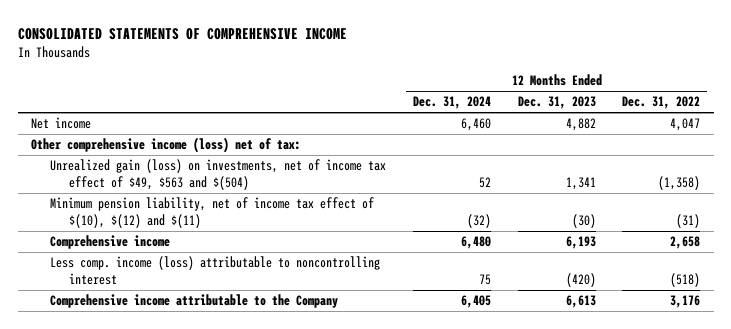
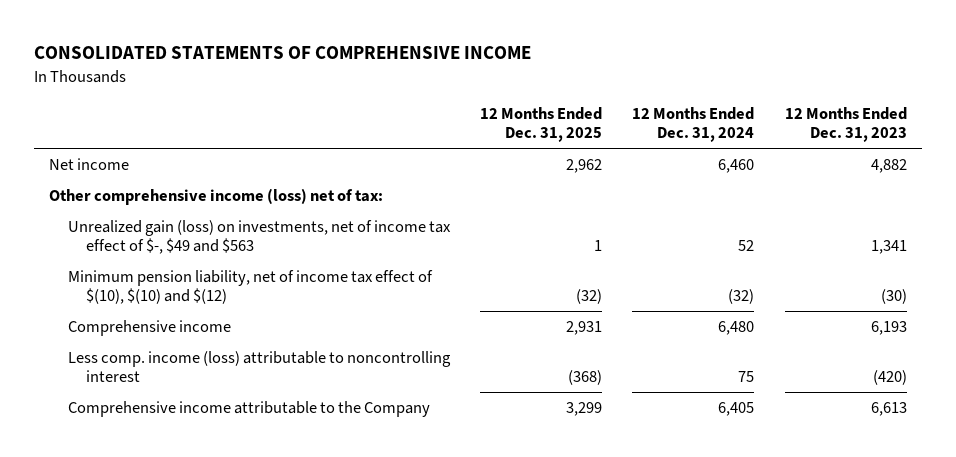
- | 12 Months Ended Dec. 31, 2024 | 12 Months Ended Dec. 31, 2023 | 12 Months Ended Dec. 31, 2022
+ | 12 Months Ended Dec. 31, 2025 | 12 Months Ended Dec. 31, 2024 | 12 Months Ended Dec. 31, 2023
- Unrealized gain (loss) on investments, net of income tax effect of $49, $563 and $(504) | 52 | 1,341 | (1,358)
- Minimum pension liability, net of income tax effect of $(10), $(12) and $(11) | (32) | (30) | (31)
+ Unrealized gain (loss) on investments, net of income tax effect of $-, $49 and $563 | 1 | 52 | 1,341
+ Minimum pension liability, net of income tax effect of $(10), $(10) and $(12) | (32) | (32) | (30)

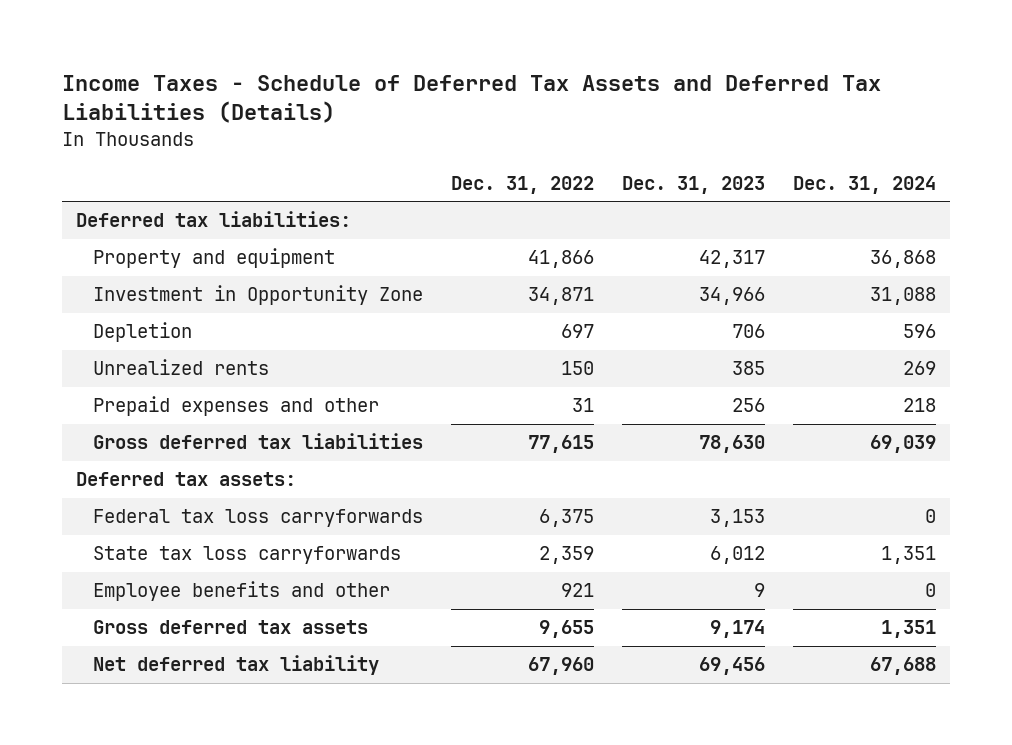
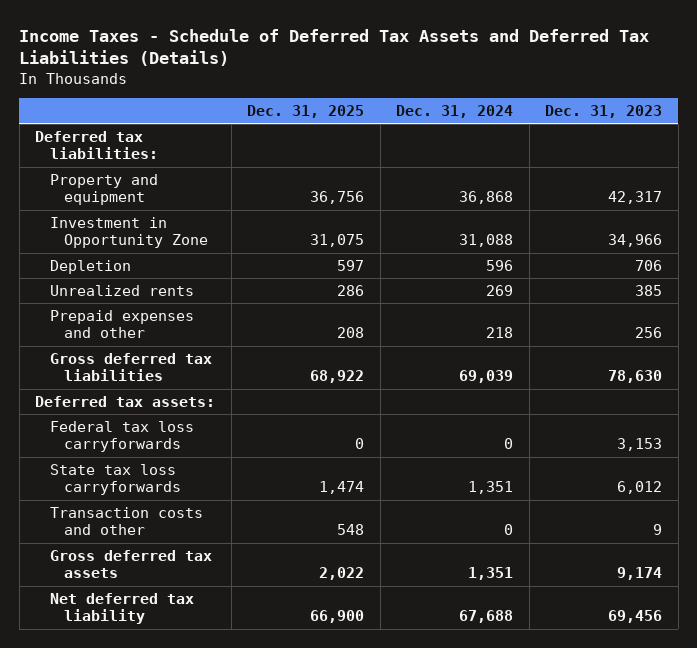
- | Dec. 31, 2022 | Dec. 31, 2023 | Dec. 31, 2024
+ | Dec. 31, 2025 | Dec. 31, 2024 | Dec. 31, 2023
- Employee benefits and other | 921 | 9 | 0
+ Transaction costs and other | 548 | 0 | 9

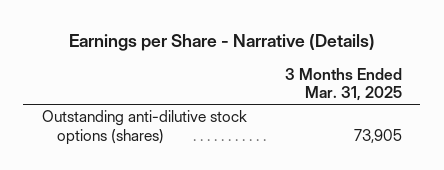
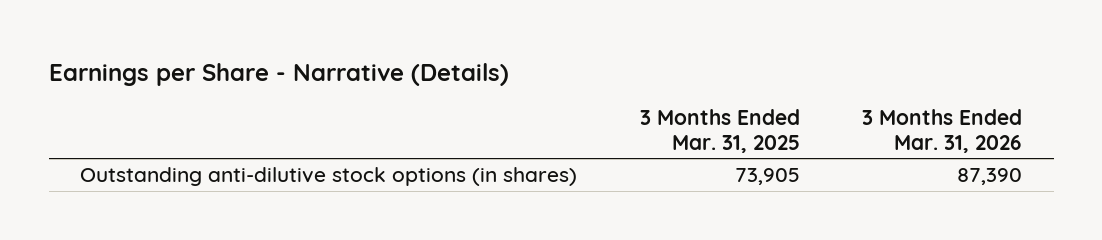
- | 3 Months Ended Mar. 31, 2025
+ | 3 Months Ended Mar. 31, 2025 | 3 Months Ended Mar. 31, 2026
- Outstanding anti-dilutive stock options (shares) | 73,905
+ Outstanding anti-dilutive stock options (in shares) | 73,905 | 87,390

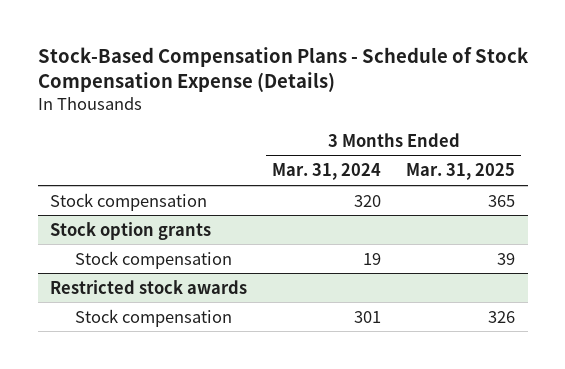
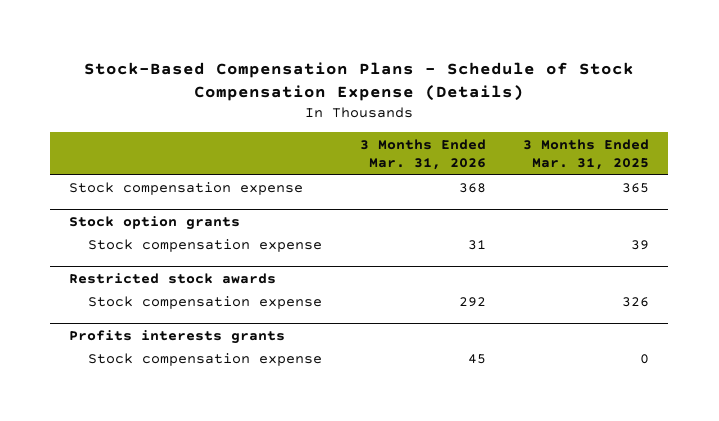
- | 3 Months Ended Mar. 31, 2024 | 3 Months Ended Mar. 31, 2025
+ | 3 Months Ended Mar. 31, 2026 | 3 Months Ended Mar. 31, 2025
- Stock compensation | 320 | 365
+ Stock compensation expense | 368 | 365
@ Stock option grants
- Stock compensation | 19 | 39
+ Stock compensation expense | 31 | 39
@ Restricted stock awards
- Stock compensation | 301 | 326
+ Stock compensation expense | 292 | 326
+ Profits interests grants
+ Stock compensation expense | 45 | 0

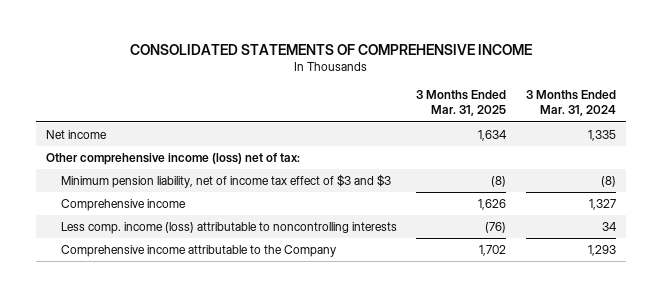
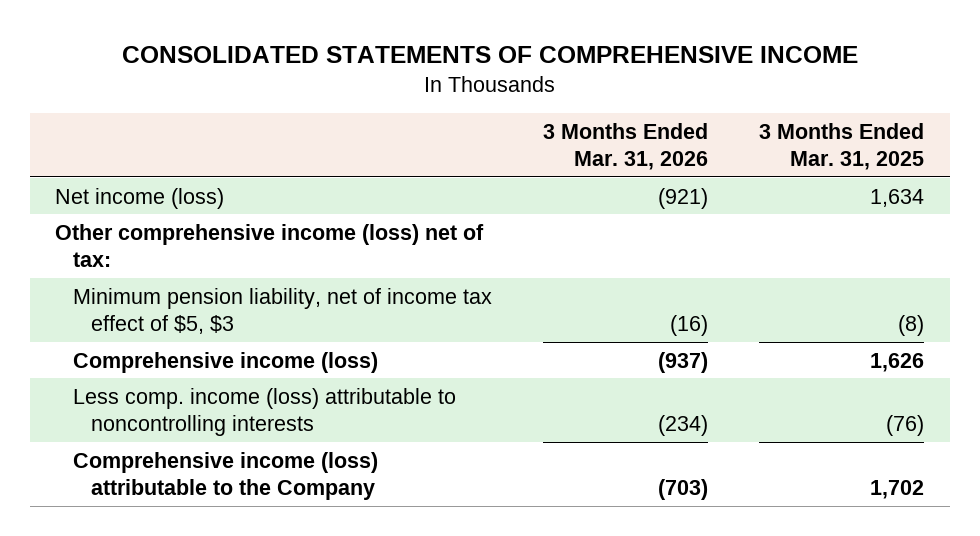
- | 3 Months Ended Mar. 31, 2025 | 3 Months Ended Mar. 31, 2024
+ | 3 Months Ended Mar. 31, 2026 | 3 Months Ended Mar. 31, 2025
- Net income | 1,634 | 1,335
+ Net income (loss) | (921) | 1,634
- Minimum pension liability, net of income tax effect of $3 and $3 | (8) | (8)
- Comprehensive income | 1,626 | 1,327
+ Minimum pension liability, net of income tax effect of $5, $3 | (16) | (8)
+ Comprehensive income (loss) | (937) | 1,626
- Comprehensive income attributable to the Company | 1,702 | 1,293
+ Comprehensive income (loss) attributable to the Company | (703) | 1,702

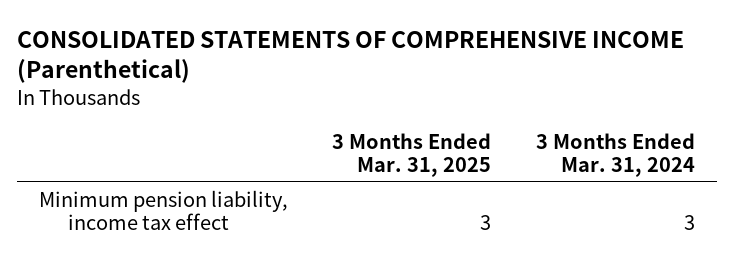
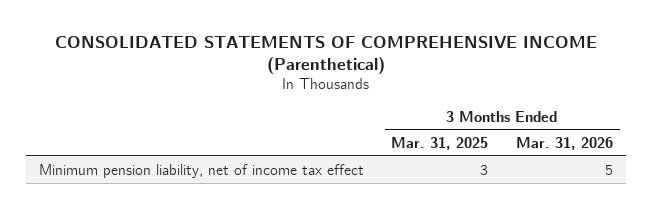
- | 3 Months Ended Mar. 31, 2025 | 3 Months Ended Mar. 31, 2024
+ | 3 Months Ended Mar. 31, 2025 | 3 Months Ended Mar. 31, 2026
- Minimum pension liability, income tax effect | 3 | 3
+ Minimum pension liability, net of income tax effect | 3 | 5

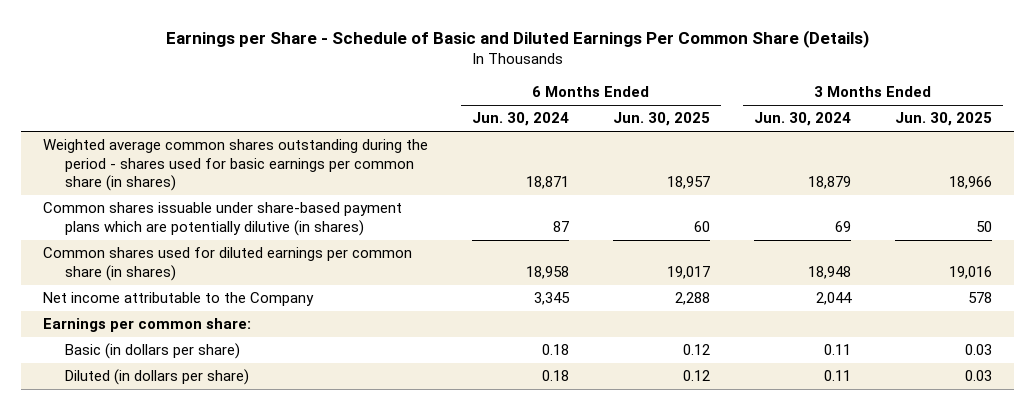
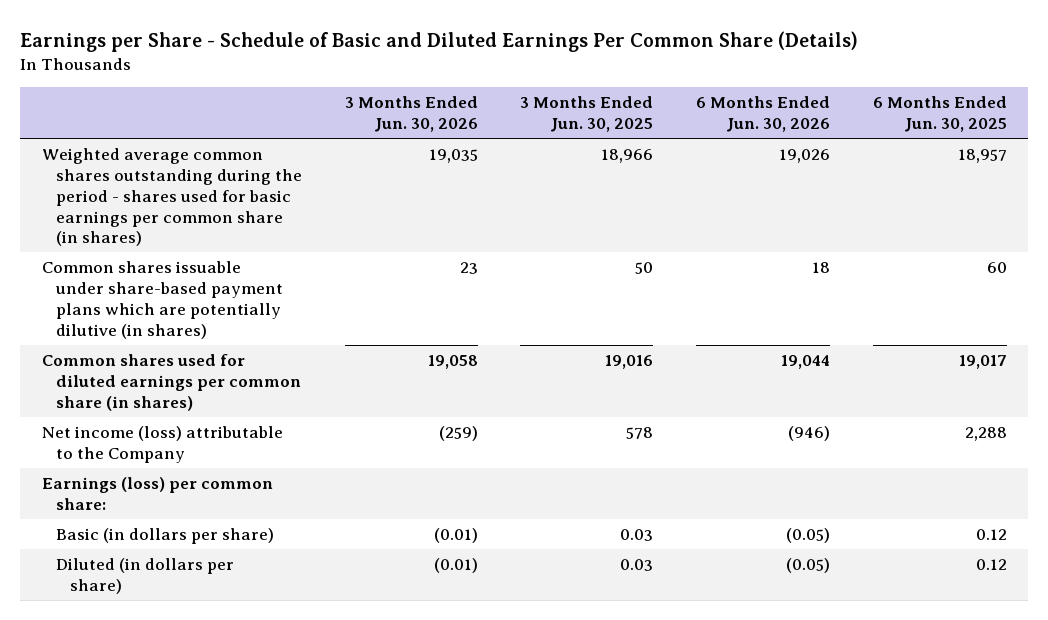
- | 6 Months Ended Jun. 30, 2024 | 6 Months Ended Jun. 30, 2025 | 3 Months Ended Jun. 30, 2024 | 3 Months Ended Jun. 30, 2025
+ | 3 Months Ended Jun. 30, 2026 | 3 Months Ended Jun. 30, 2025 | 6 Months Ended Jun. 30, 2026 | 6 Months Ended Jun. 30, 2025
- Net income attributable to the Company | 3,345 | 2,288 | 2,044 | 578
- Earnings per common share:
+ Net income (loss) attributable to the Company | (259) | 578 | (946) | 2,288
+ Earnings (loss) per common share:

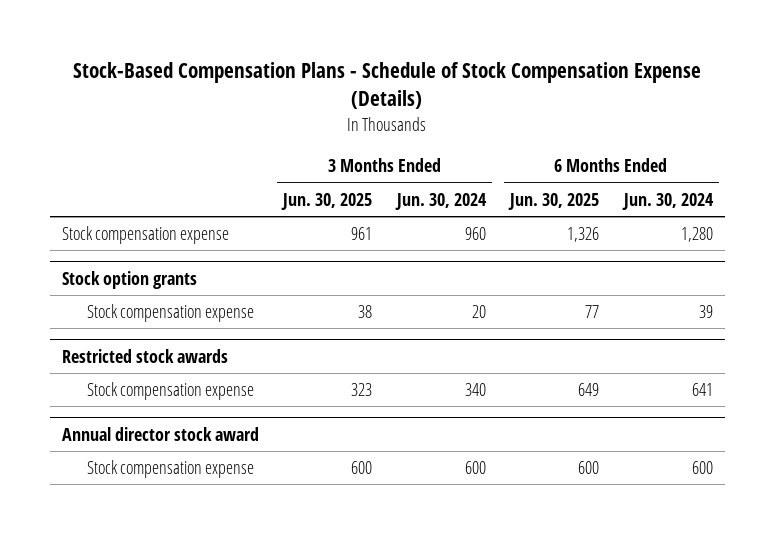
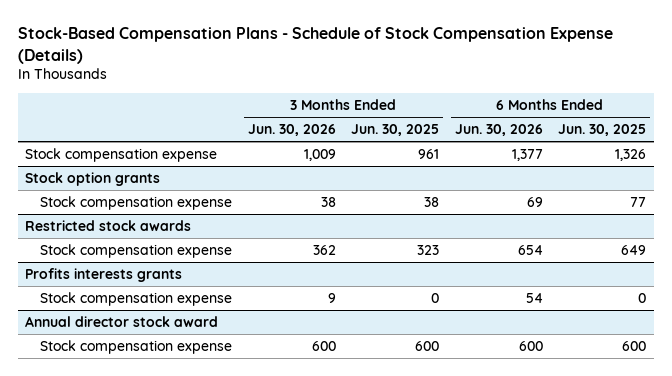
- | 3 Months Ended Jun. 30, 2025 | 3 Months Ended Jun. 30, 2024 | 6 Months Ended Jun. 30, 2025 | 6 Months Ended Jun. 30, 2024
+ | 3 Months Ended Jun. 30, 2026 | 3 Months Ended Jun. 30, 2025 | 6 Months Ended Jun. 30, 2026 | 6 Months Ended Jun. 30, 2025
+ Profits interests grants
+ Stock compensation expense | 9 | 0 | 54 | 0

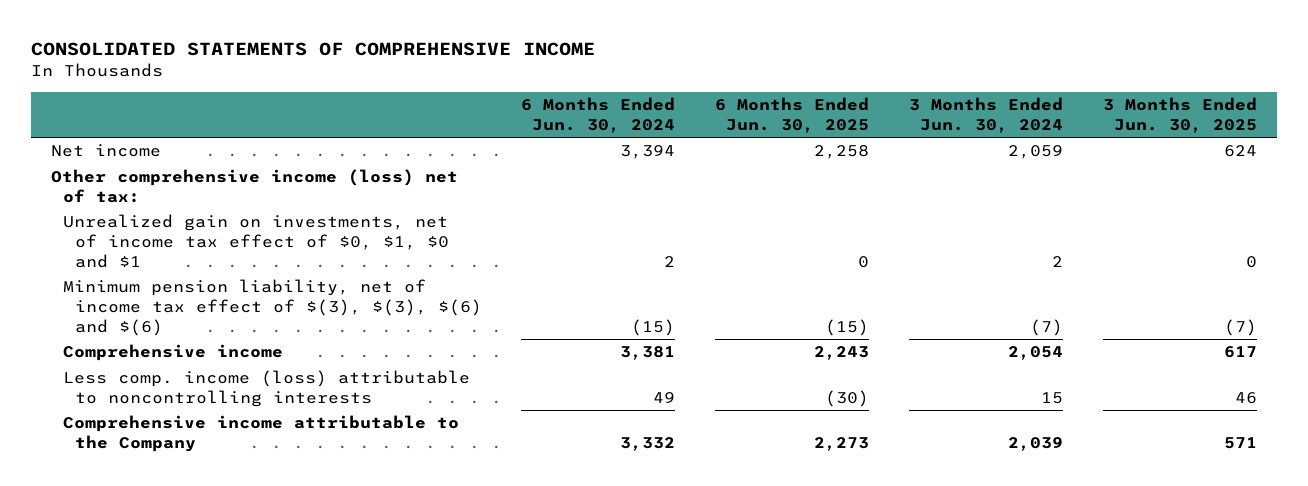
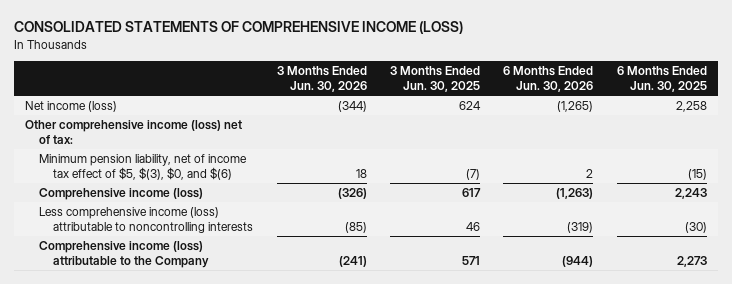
- CONSOLIDATED STATEMENTS OF COMPREHENSIVE INCOME
+ CONSOLIDATED STATEMENTS OF COMPREHENSIVE INCOME (LOSS)
- | 6 Months Ended Jun. 30, 2024 | 6 Months Ended Jun. 30, 2025 | 3 Months Ended Jun. 30, 2024 | 3 Months Ended Jun. 30, 2025
+ | 3 Months Ended Jun. 30, 2026 | 3 Months Ended Jun. 30, 2025 | 6 Months Ended Jun. 30, 2026 | 6 Months Ended Jun. 30, 2025
- Net income | 3,394 | 2,258 | 2,059 | 624
+ Net income (loss) | (344) | 624 | (1,265) | 2,258
- Unrealized gain on investments, net of income tax effect of $0, $1, $0 and $1 | 2 | 0 | 2 | 0
- Minimum pension liability, net of income tax effect of $(3), $(3), $(6) and $(6) | (15) | (15) | (7) | (7)
- Comprehensive income | 3,381 | 2,243 | 2,054 | 617
- Less comp. income (loss) attributable to noncontrolling interests | 49 | (30) | 15 | 46
- Comprehensive income attributable to the Company | 3,332 | 2,273 | 2,039 | 571
+ Minimum pension liability, net of income tax effect of $5, $(3), $0, and $(6) | 18 | (7) | 2 | (15)
+ Comprehensive income (loss) | (326) | 617 | (1,263) | 2,243
+ Less comprehensive income (loss) attributable to noncontrolling interests | (85) | 46 | (319) | (30)
+ Comprehensive income (loss) attributable to the Company | (241) | 571 | (944) | 2,273

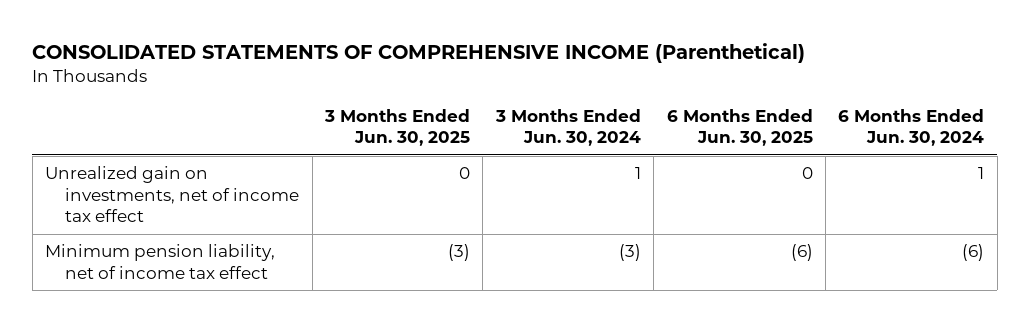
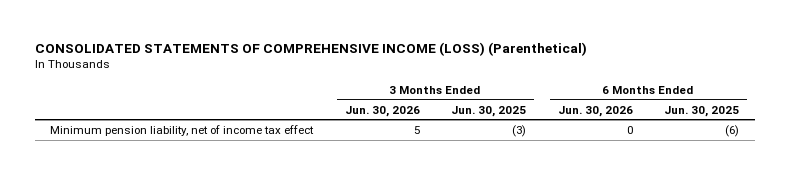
- CONSOLIDATED STATEMENTS OF COMPREHENSIVE INCOME (Parenthetical)
+ CONSOLIDATED STATEMENTS OF COMPREHENSIVE INCOME (LOSS) (Parenthetical)
- | 3 Months Ended Jun. 30, 2025 | 3 Months Ended Jun. 30, 2024 | 6 Months Ended Jun. 30, 2025 | 6 Months Ended Jun. 30, 2024
+ | 3 Months Ended Jun. 30, 2026 | 3 Months Ended Jun. 30, 2025 | 6 Months Ended Jun. 30, 2026 | 6 Months Ended Jun. 30, 2025
- Unrealized gain on investments, net of income tax effect | 0 | 1 | 0 | 1

